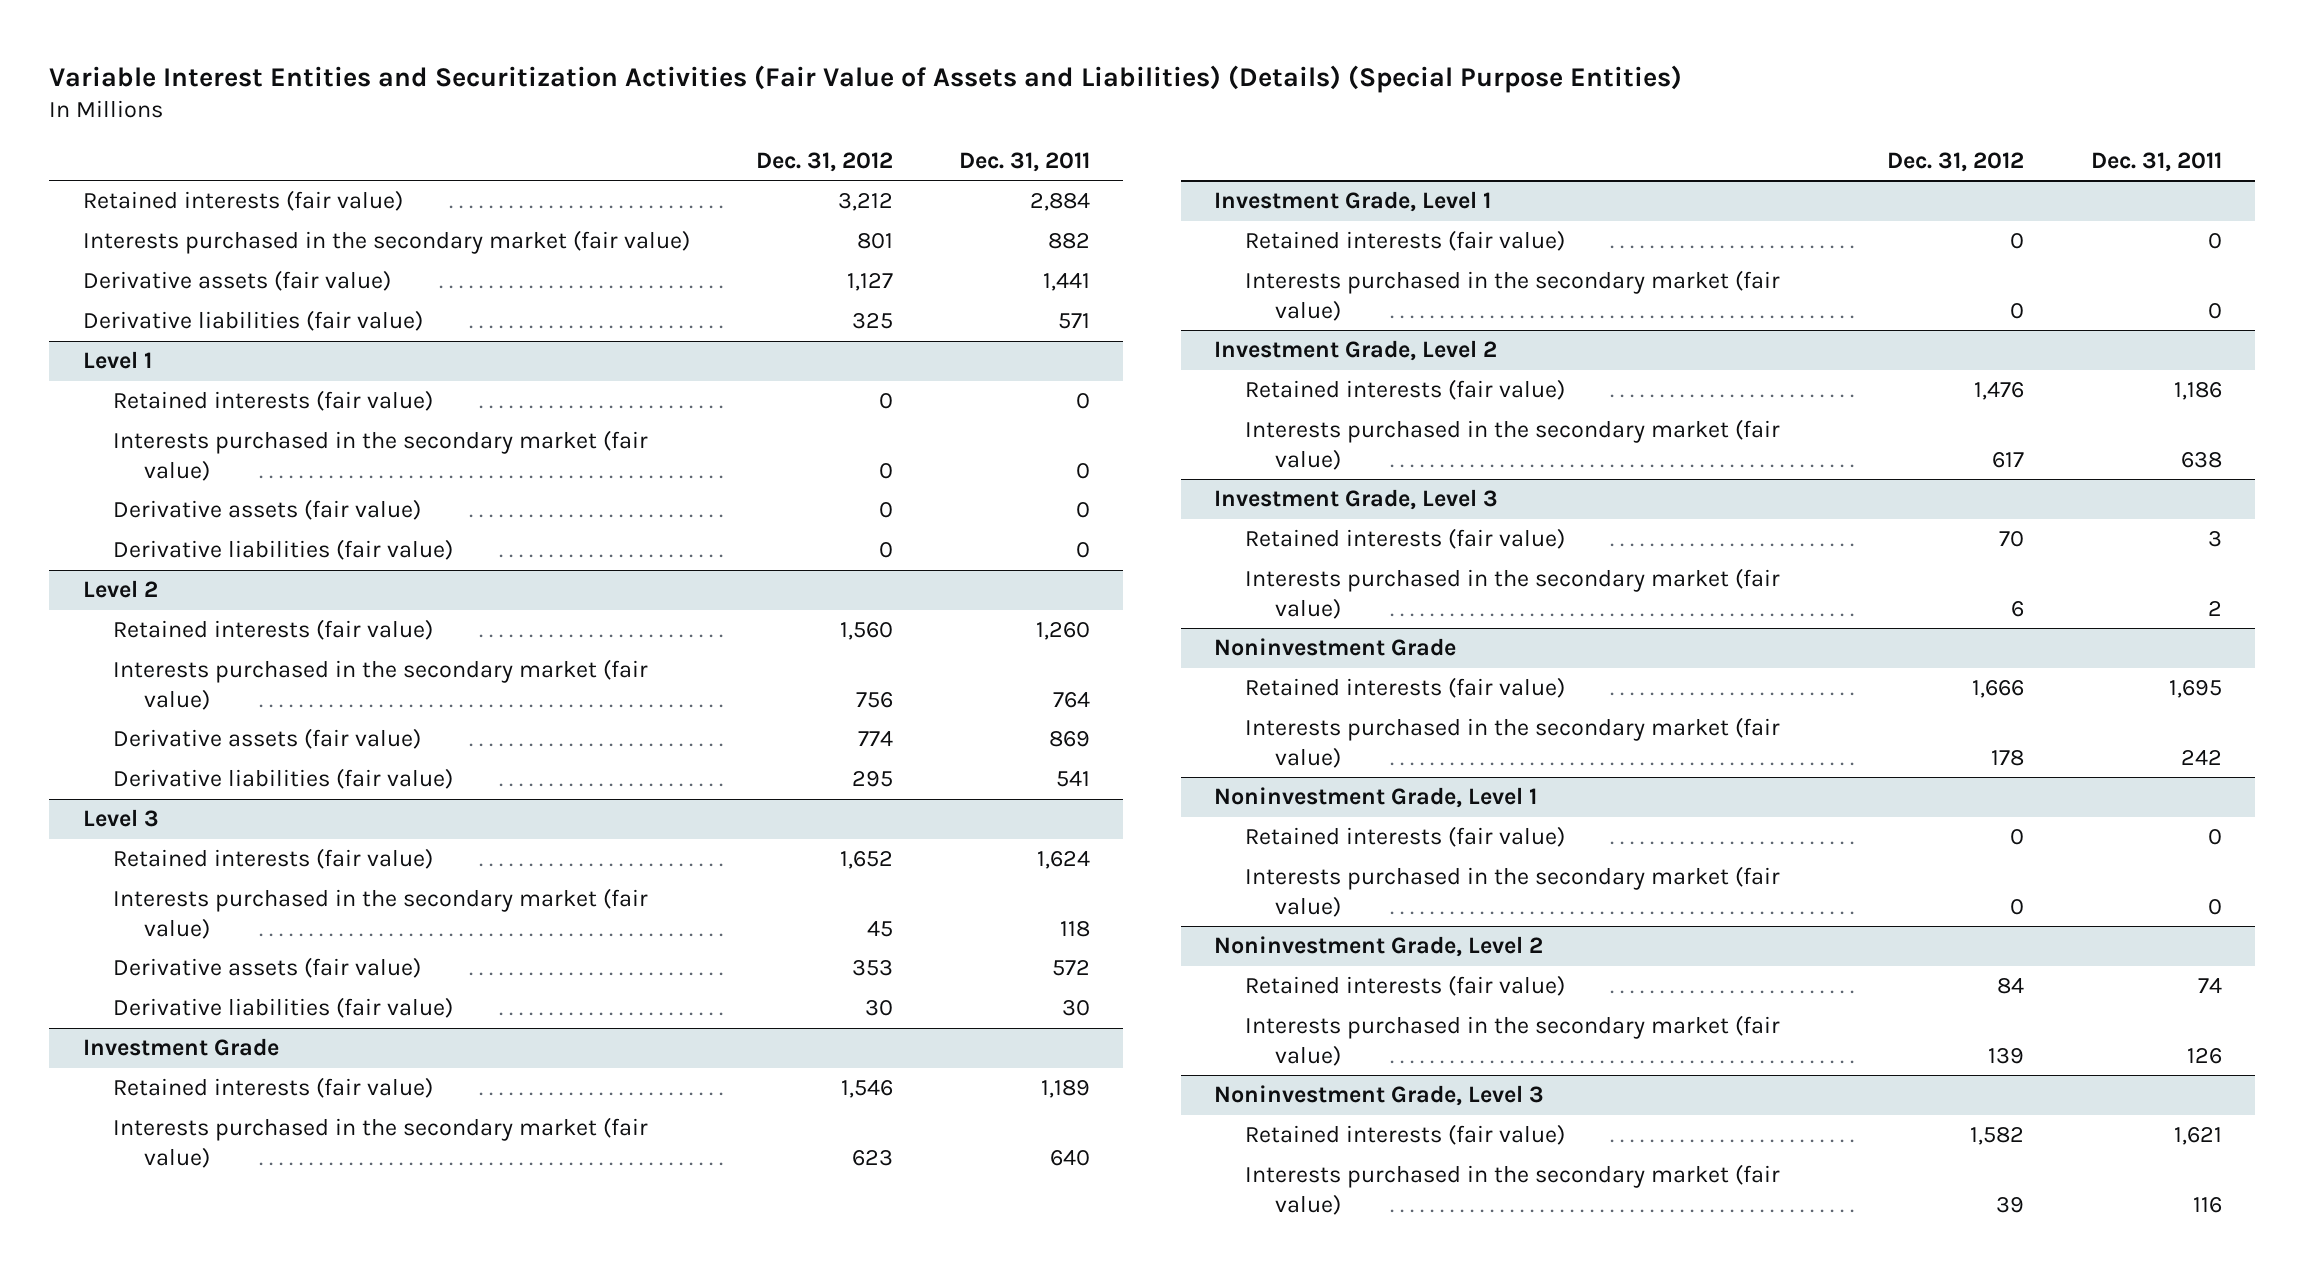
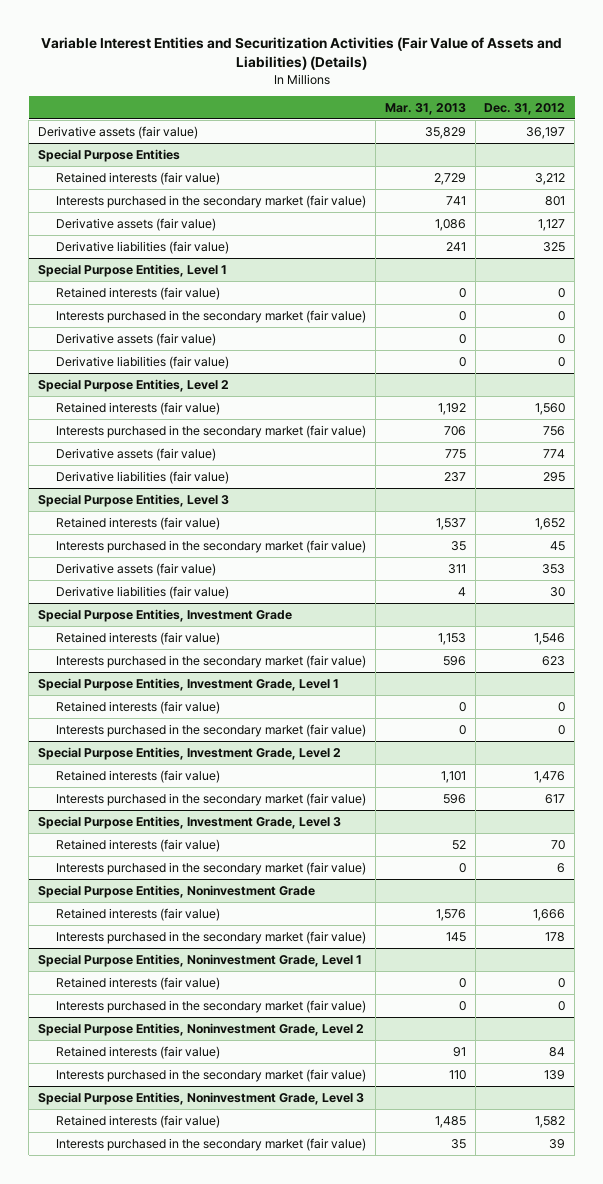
- Variable Interest Entities and Securitization Activities (Fair Value of Assets and Liabilities) (Details) (Special Purpose Entities)
+ Variable Interest Entities and Securitization Activities (Fair Value of Assets and Liabilities) (Details)
- | Dec. 31, 2012 | Dec. 31, 2011
+ | Mar. 31, 2013 | Dec. 31, 2012
+ Derivative assets (fair value) | 35,829 | 36,197
+ Special Purpose Entities
- Level 1
+ Special Purpose Entities, Level 1
- Level 2
+ Special Purpose Entities, Level 2
- Level 3
+ Special Purpose Entities, Level 3
- Investment Grade
+ Special Purpose Entities, Investment Grade
- Investment Grade, Level 1
+ Special Purpose Entities, Investment Grade, Level 1
- Investment Grade, Level 2
+ Special Purpose Entities, Investment Grade, Level 2
- Investment Grade, Level 3
+ Special Purpose Entities, Investment Grade, Level 3
- Noninvestment Grade
+ Special Purpose Entities, Noninvestment Grade
- Noninvestment Grade, Level 1
+ Special Purpose Entities, Noninvestment Grade, Level 1
- Noninvestment Grade, Level 2
+ Special Purpose Entities, Noninvestment Grade, Level 2
- Noninvestment Grade, Level 3
+ Special Purpose Entities, Noninvestment Grade, Level 3

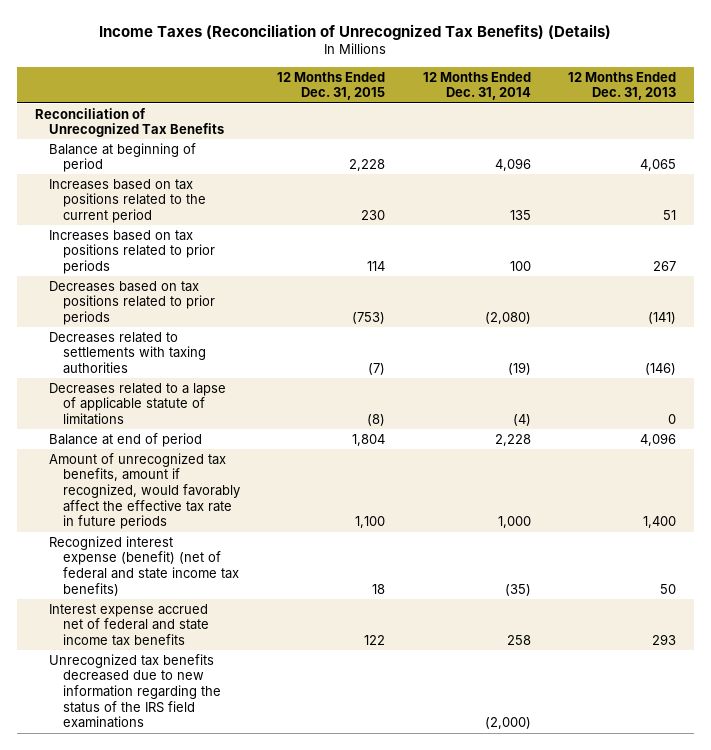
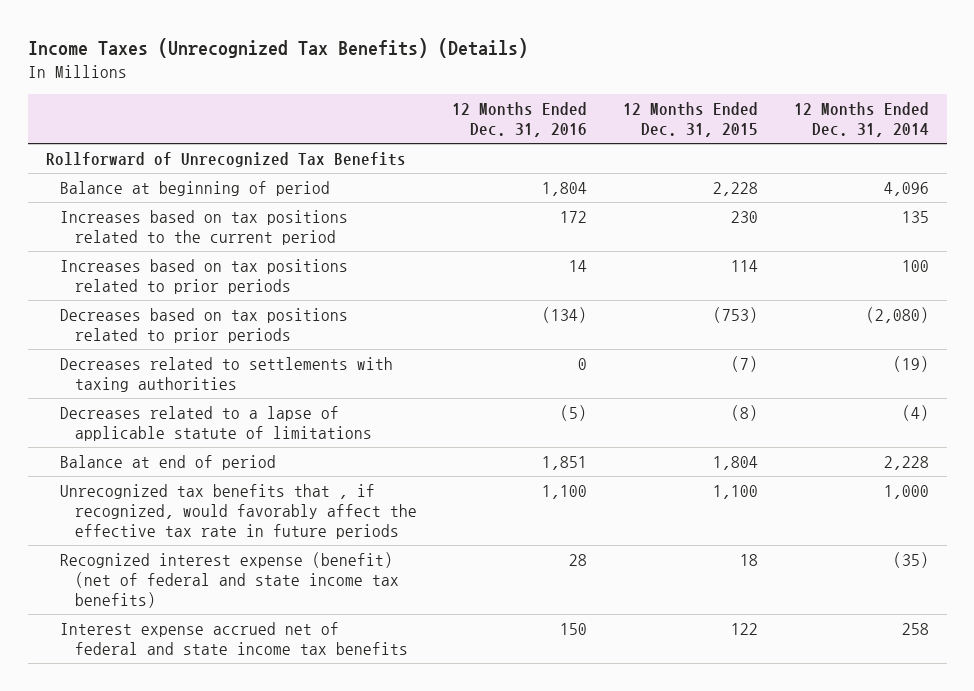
- Income Taxes (Reconciliation of Unrecognized Tax Benefits) (Details)
+ Income Taxes (Unrecognized Tax Benefits) (Details)
- | 12 Months Ended Dec. 31, 2015 | 12 Months Ended Dec. 31, 2014 | 12 Months Ended Dec. 31, 2013
+ | 12 Months Ended Dec. 31, 2016 | 12 Months Ended Dec. 31, 2015 | 12 Months Ended Dec. 31, 2014
- Reconciliation of Unrecognized Tax Benefits
+ Rollforward of Unrecognized Tax Benefits
- Amount of unrecognized tax benefits, amount if recognized, would favorably affect the effective tax rate in future periods | 1,100 | 1,000 | 1,400
+ Unrecognized tax benefits that , if recognized, would favorably affect the effective tax rate in future periods | 1,100 | 1,100 | 1,000
- Unrecognized tax benefits decreased due to new information regarding the status of the IRS field examinations | | (2,000) |

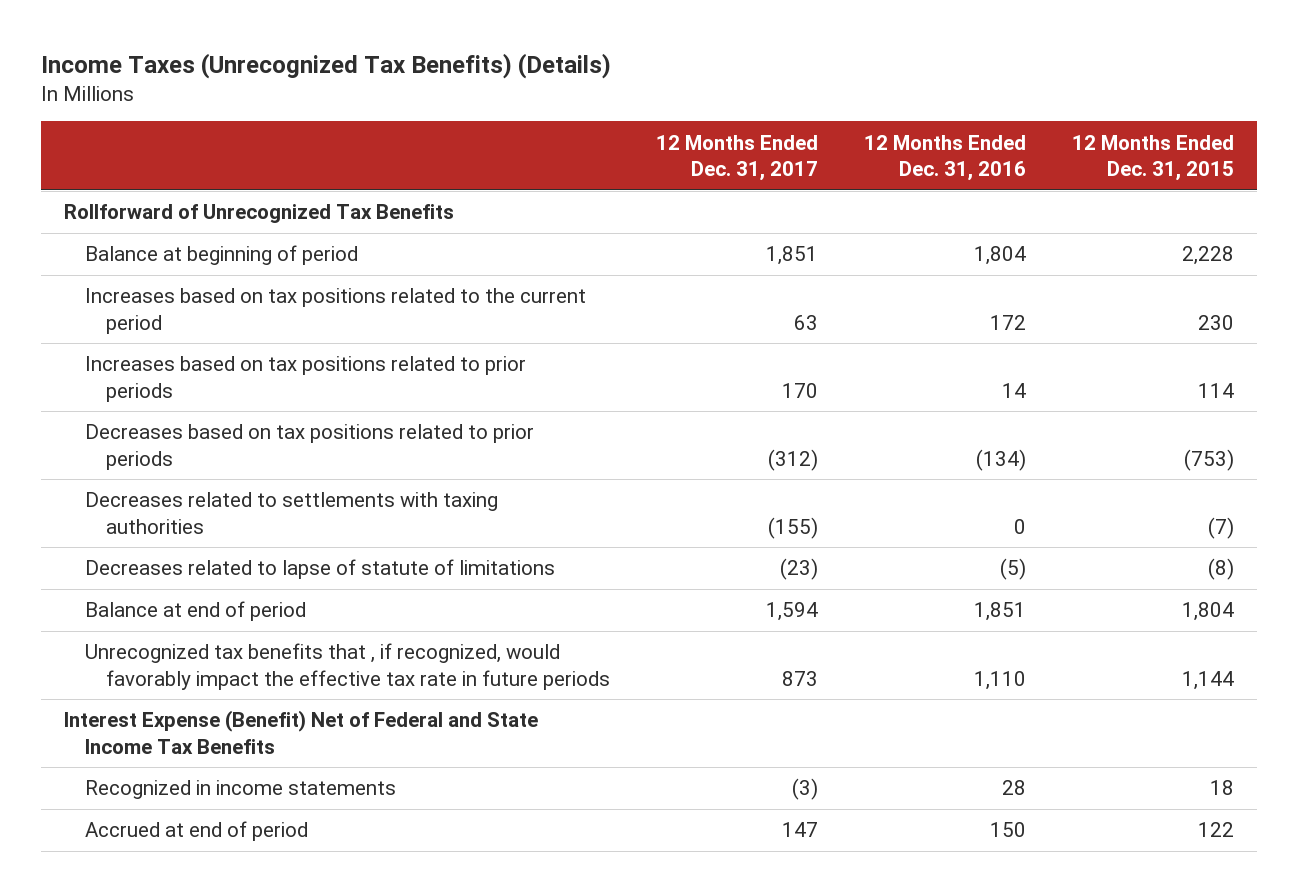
- | 12 Months Ended Dec. 31, 2016 | 12 Months Ended Dec. 31, 2015 | 12 Months Ended Dec. 31, 2014
+ | 12 Months Ended Dec. 31, 2017 | 12 Months Ended Dec. 31, 2016 | 12 Months Ended Dec. 31, 2015
- Decreases related to a lapse of applicable statute of limitations | (5) | (8) | (4)
+ Decreases related to lapse of statute of limitations | (23) | (5) | (8)
- Unrecognized tax benefits that , if recognized, would favorably affect the effective tax rate in future periods | 1,100 | 1,100 | 1,000
- Recognized interest expense (benefit) (net of federal and state income tax benefits) | 28 | 18 | (35)
- Interest expense accrued net of federal and state income tax benefits | 150 | 122 | 258
+ Unrecognized tax benefits that , if recognized, would favorably impact the effective tax rate in future periods | 873 | 1,110 | 1,144
+ Interest Expense (Benefit) Net of Federal and State Income Tax Benefits
+ Recognized in income statements | (3) | 28 | 18
+ Accrued at end of period | 147 | 150 | 122

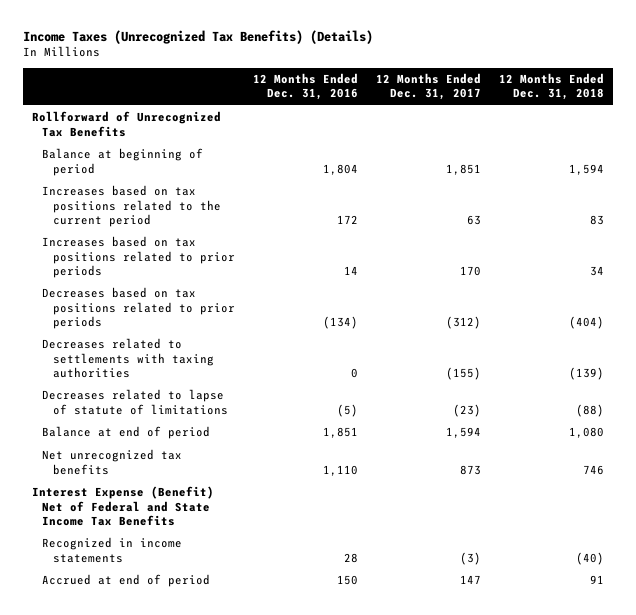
- | 12 Months Ended Dec. 31, 2017 | 12 Months Ended Dec. 31, 2016 | 12 Months Ended Dec. 31, 2015
+ | 12 Months Ended Dec. 31, 2016 | 12 Months Ended Dec. 31, 2017 | 12 Months Ended Dec. 31, 2018
- Unrecognized tax benefits that , if recognized, would favorably impact the effective tax rate in future periods | 873 | 1,110 | 1,144
+ Net unrecognized tax benefits | 1,110 | 873 | 746

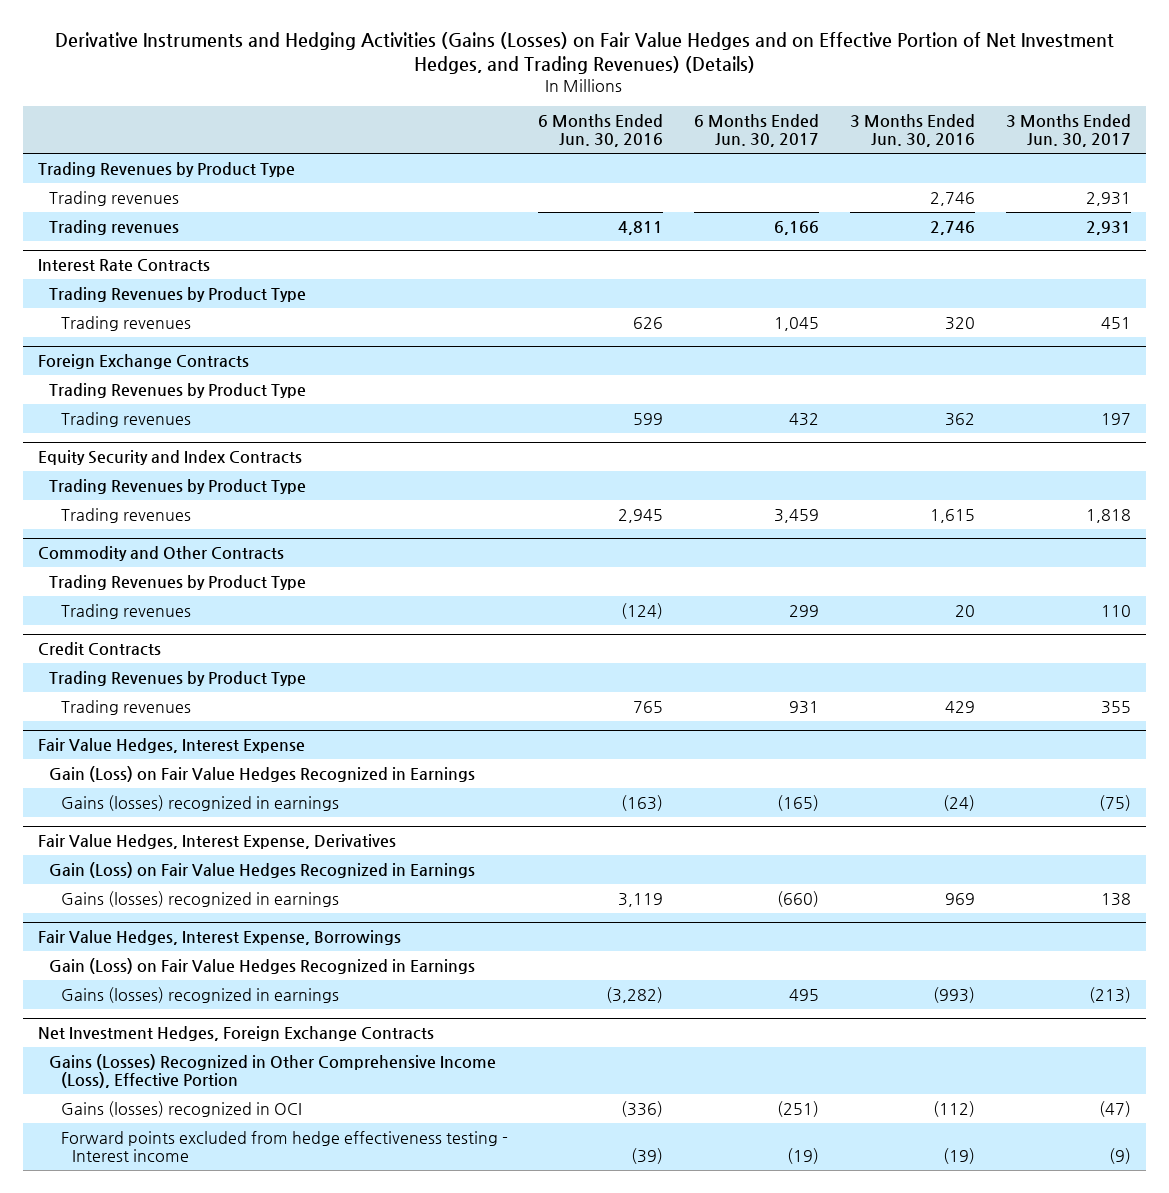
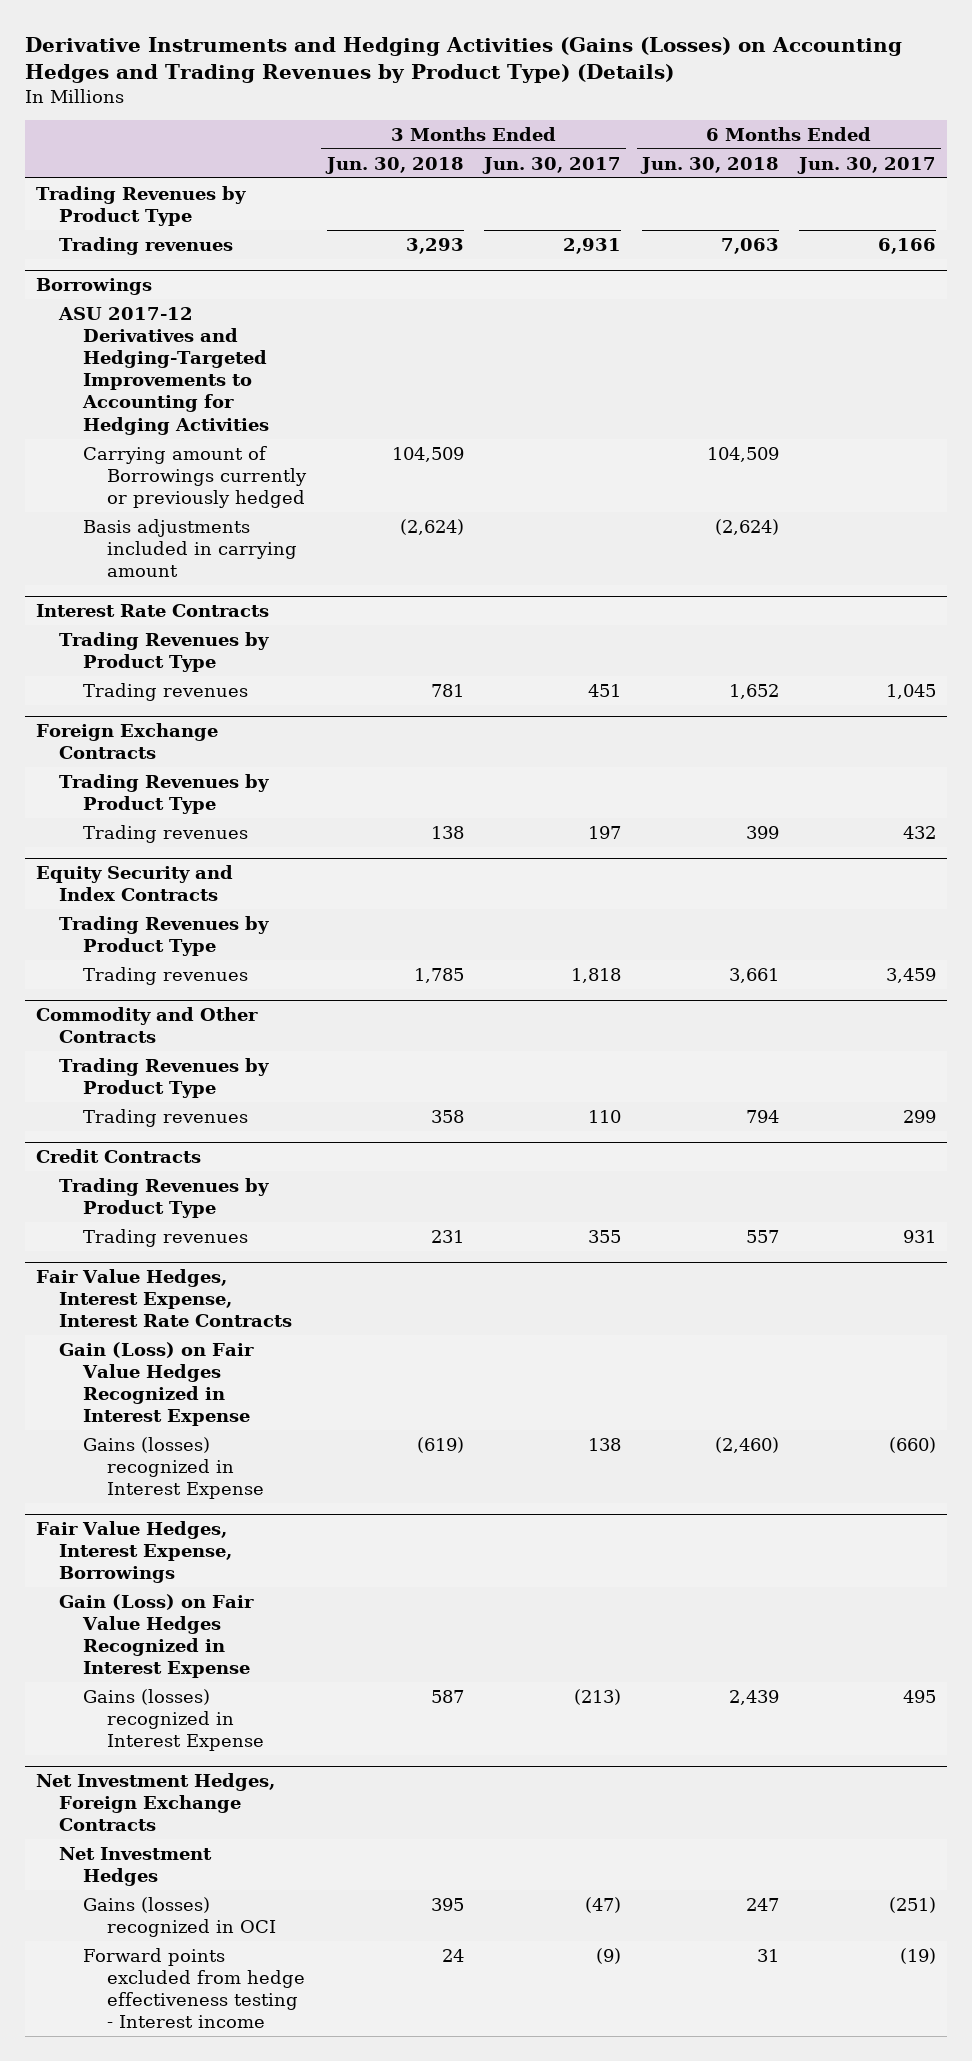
- Derivative Instruments and Hedging Activities (Gains (Losses) on Fair Value Hedges and on Effective Portion of Net Investment Hedges, and Trading Revenues) (Details)
+ Derivative Instruments and Hedging Activities (Gains (Losses) on Accounting Hedges and Trading Revenues by Product Type) (Details)
- | 6 Months Ended Jun. 30, 2016 | 6 Months Ended Jun. 30, 2017 | 3 Months Ended Jun. 30, 2016 | 3 Months Ended Jun. 30, 2017
+ | 3 Months Ended Jun. 30, 2018 | 3 Months Ended Jun. 30, 2017 | 6 Months Ended Jun. 30, 2018 | 6 Months Ended Jun. 30, 2017
- Trading revenues | | | 2,746 | 2,931
+ Borrowings
+ ASU 2017-12 Derivatives and Hedging-Targeted Improvements to Accounting for Hedging Activities
+ Carrying amount of Borrowings currently or previously hedged | 104,509 | | 104,509 |
+ Basis adjustments included in carrying amount | (2,624) | | (2,624) |
- Fair Value Hedges, Interest Expense
- Gain (Loss) on Fair Value Hedges Recognized in Earnings
- Gains (losses) recognized in earnings | (163) | (165) | (24) | (75)
- Fair Value Hedges, Interest Expense, Derivatives
- Gain (Loss) on Fair Value Hedges Recognized in Earnings
- Gains (losses) recognized in earnings | 3,119 | (660) | 969 | 138
+ Fair Value Hedges, Interest Expense, Interest Rate Contracts
+ Gain (Loss) on Fair Value Hedges Recognized in Interest Expense
+ Gains (losses) recognized in Interest Expense | (619) | 138 | (2,460) | (660)
@ Fair Value Hedges, Interest Expense, Borrowings
- Gain (Loss) on Fair Value Hedges Recognized in Earnings
- Gains (losses) recognized in earnings | (3,282) | 495 | (993) | (213)
+ Gain (Loss) on Fair Value Hedges Recognized in Interest Expense
+ Gains (losses) recognized in Interest Expense | 587 | (213) | 2,439 | 495
@ Net Investment Hedges, Foreign Exchange Contracts
- Gains (Losses) Recognized in Other Comprehensive Income (Loss), Effective Portion
+ Net Investment Hedges

